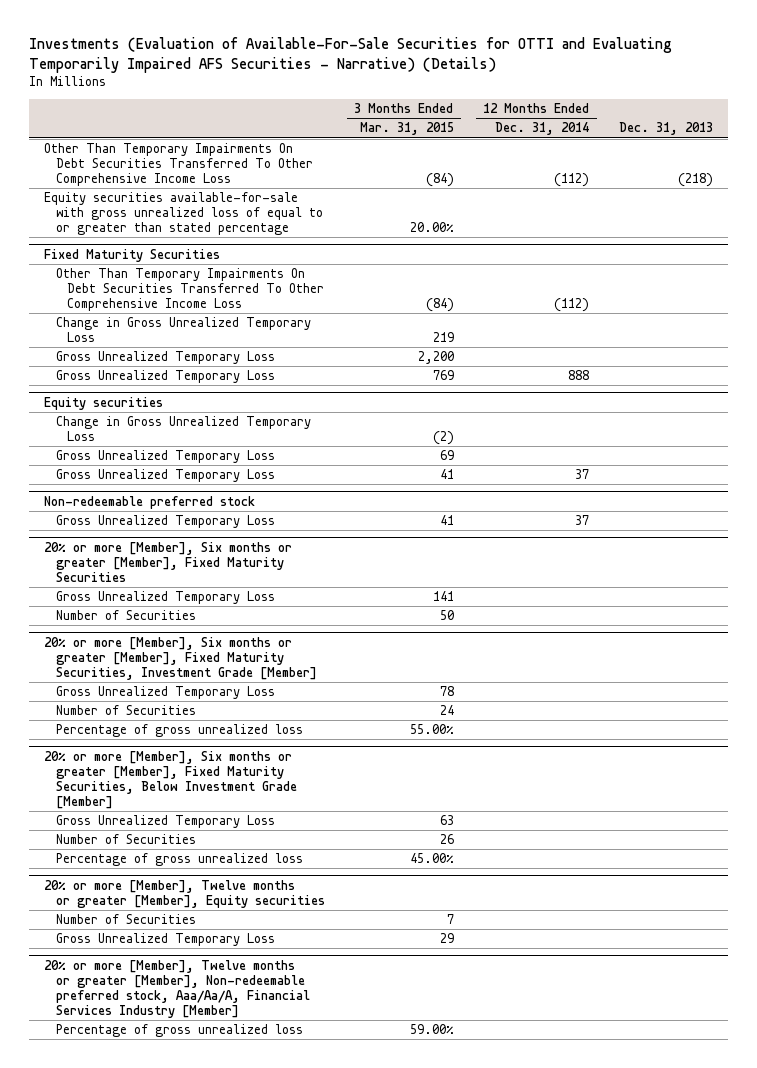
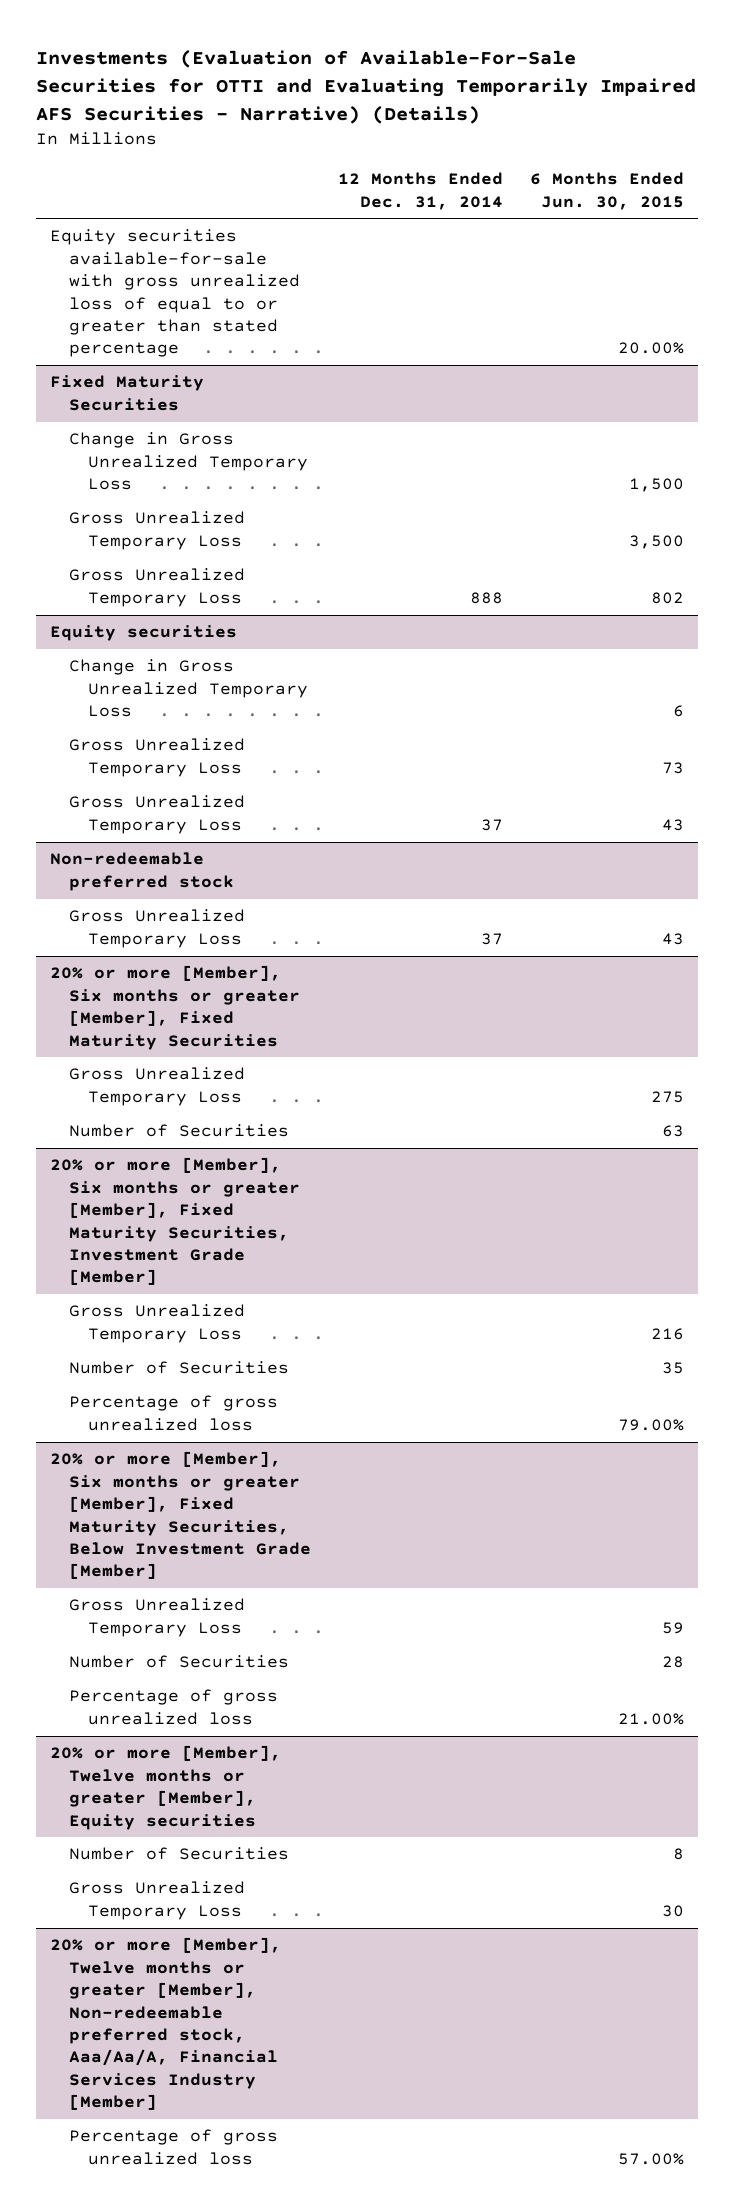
- | 3 Months Ended Mar. 31, 2015 | 12 Months Ended Dec. 31, 2014 | Dec. 31, 2013
+ | 12 Months Ended Dec. 31, 2014 | 6 Months Ended Jun. 30, 2015
- Other Than Temporary Impairments On Debt Securities Transferred To Other Comprehensive Income Loss | (84) | (112) | (218)
@ Fixed Maturity Securities
- Other Than Temporary Impairments On Debt Securities Transferred To Other Comprehensive Income Loss | (84) | (112) |

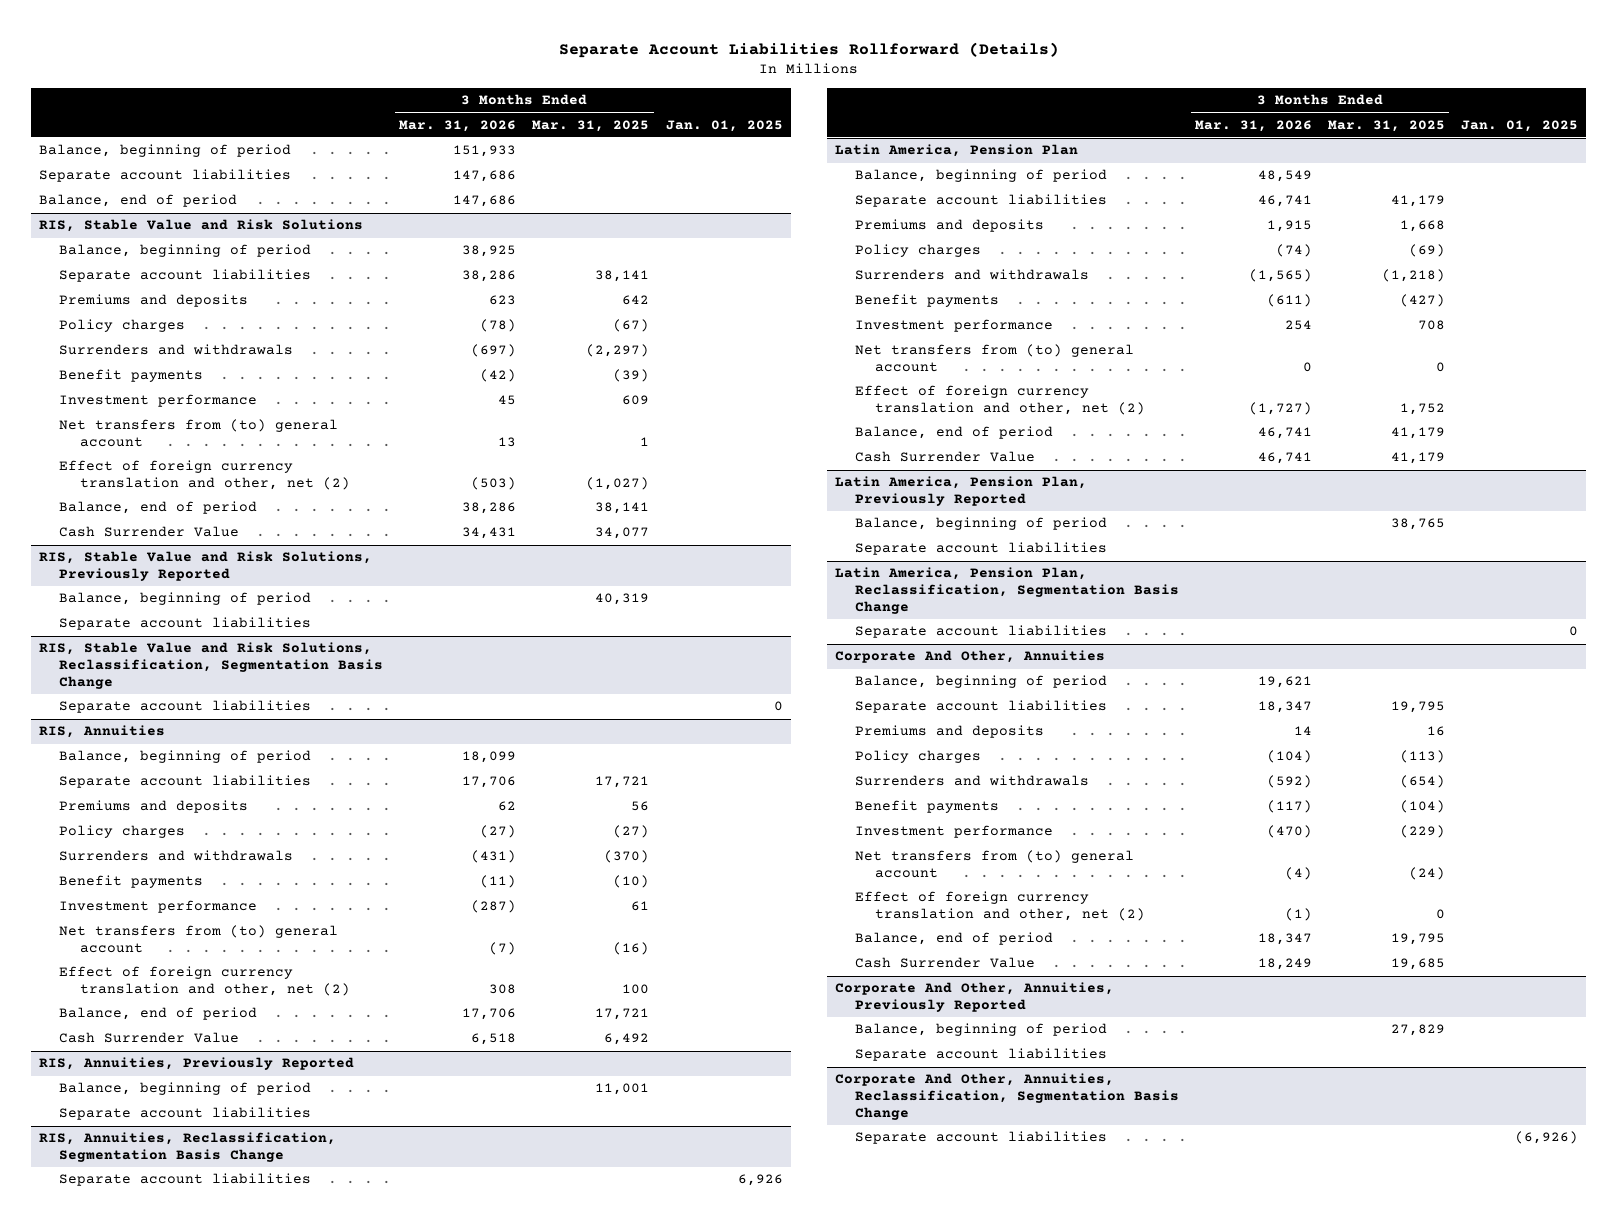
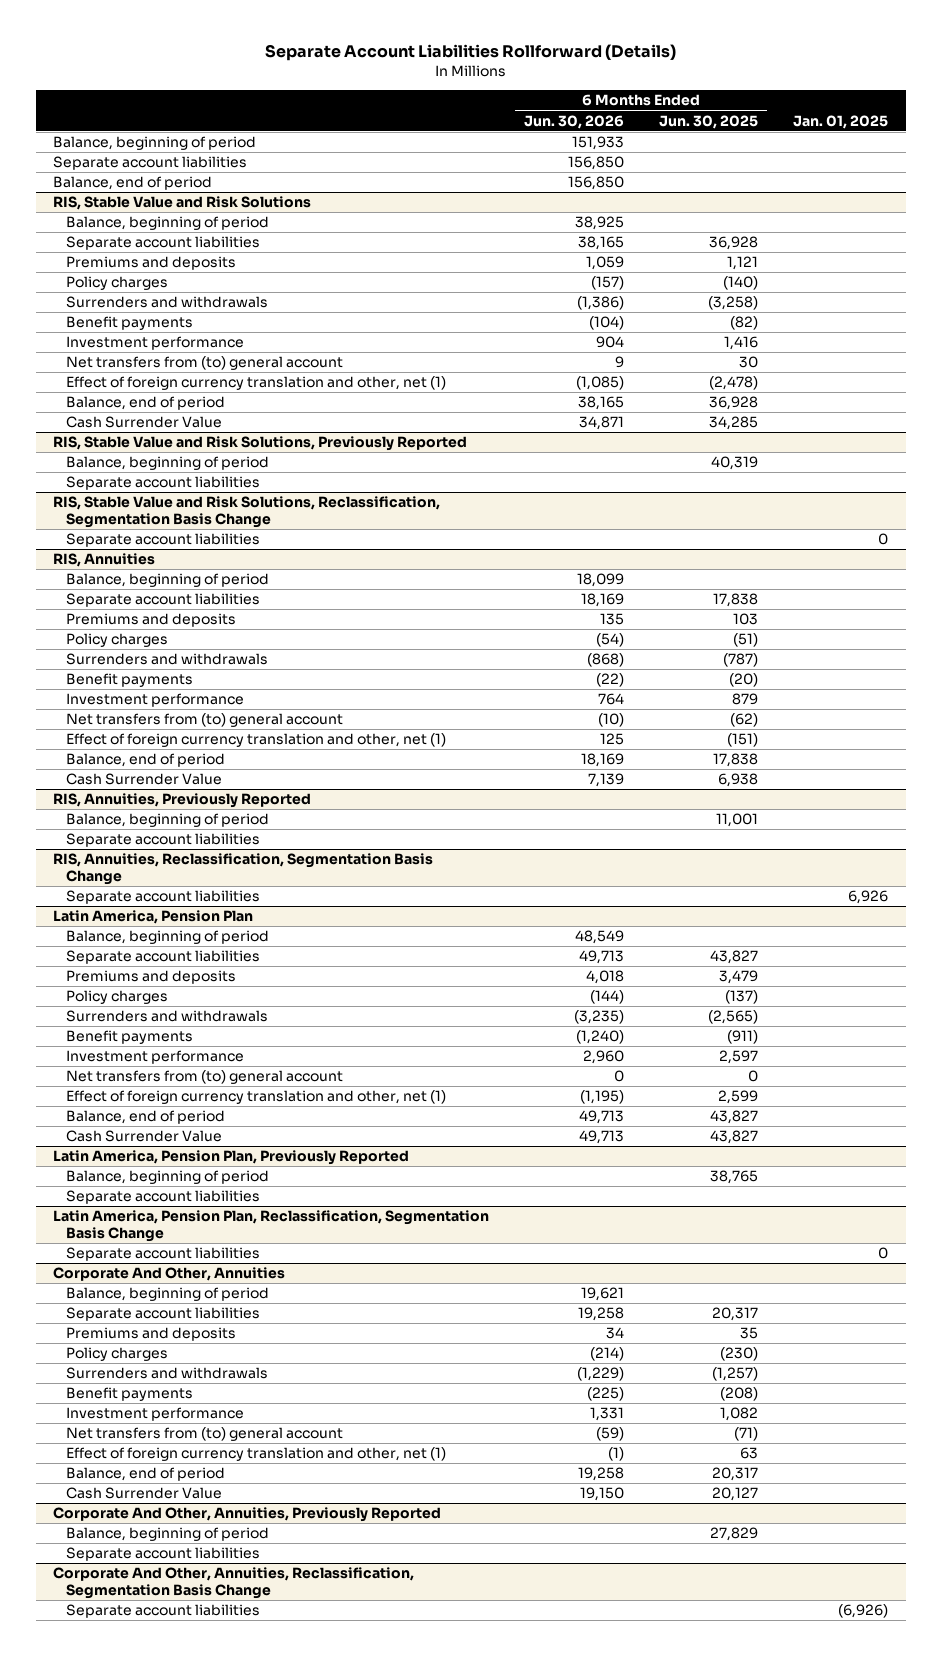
- | 3 Months Ended Mar. 31, 2026 | 3 Months Ended Mar. 31, 2025 | Jan. 01, 2025
+ | 6 Months Ended Jun. 30, 2026 | 6 Months Ended Jun. 30, 2025 | Jan. 01, 2025
@ RIS, Stable Value and Risk Solutions
- Effect of foreign currency translation and other, net (2) | (503) | (1,027) |
+ Effect of foreign currency translation and other, net (1) | (1,085) | (2,478) |
@ RIS, Annuities
- Effect of foreign currency translation and other, net (2) | 308 | 100 |
+ Effect of foreign currency translation and other, net (1) | 125 | (151) |
@ Latin America, Pension Plan
- Effect of foreign currency translation and other, net (2) | (1,727) | 1,752 |
+ Effect of foreign currency translation and other, net (1) | (1,195) | 2,599 |
@ Corporate And Other, Annuities
- Effect of foreign currency translation and other, net (2) | (1) | 0 |
+ Effect of foreign currency translation and other, net (1) | (1) | 63 |

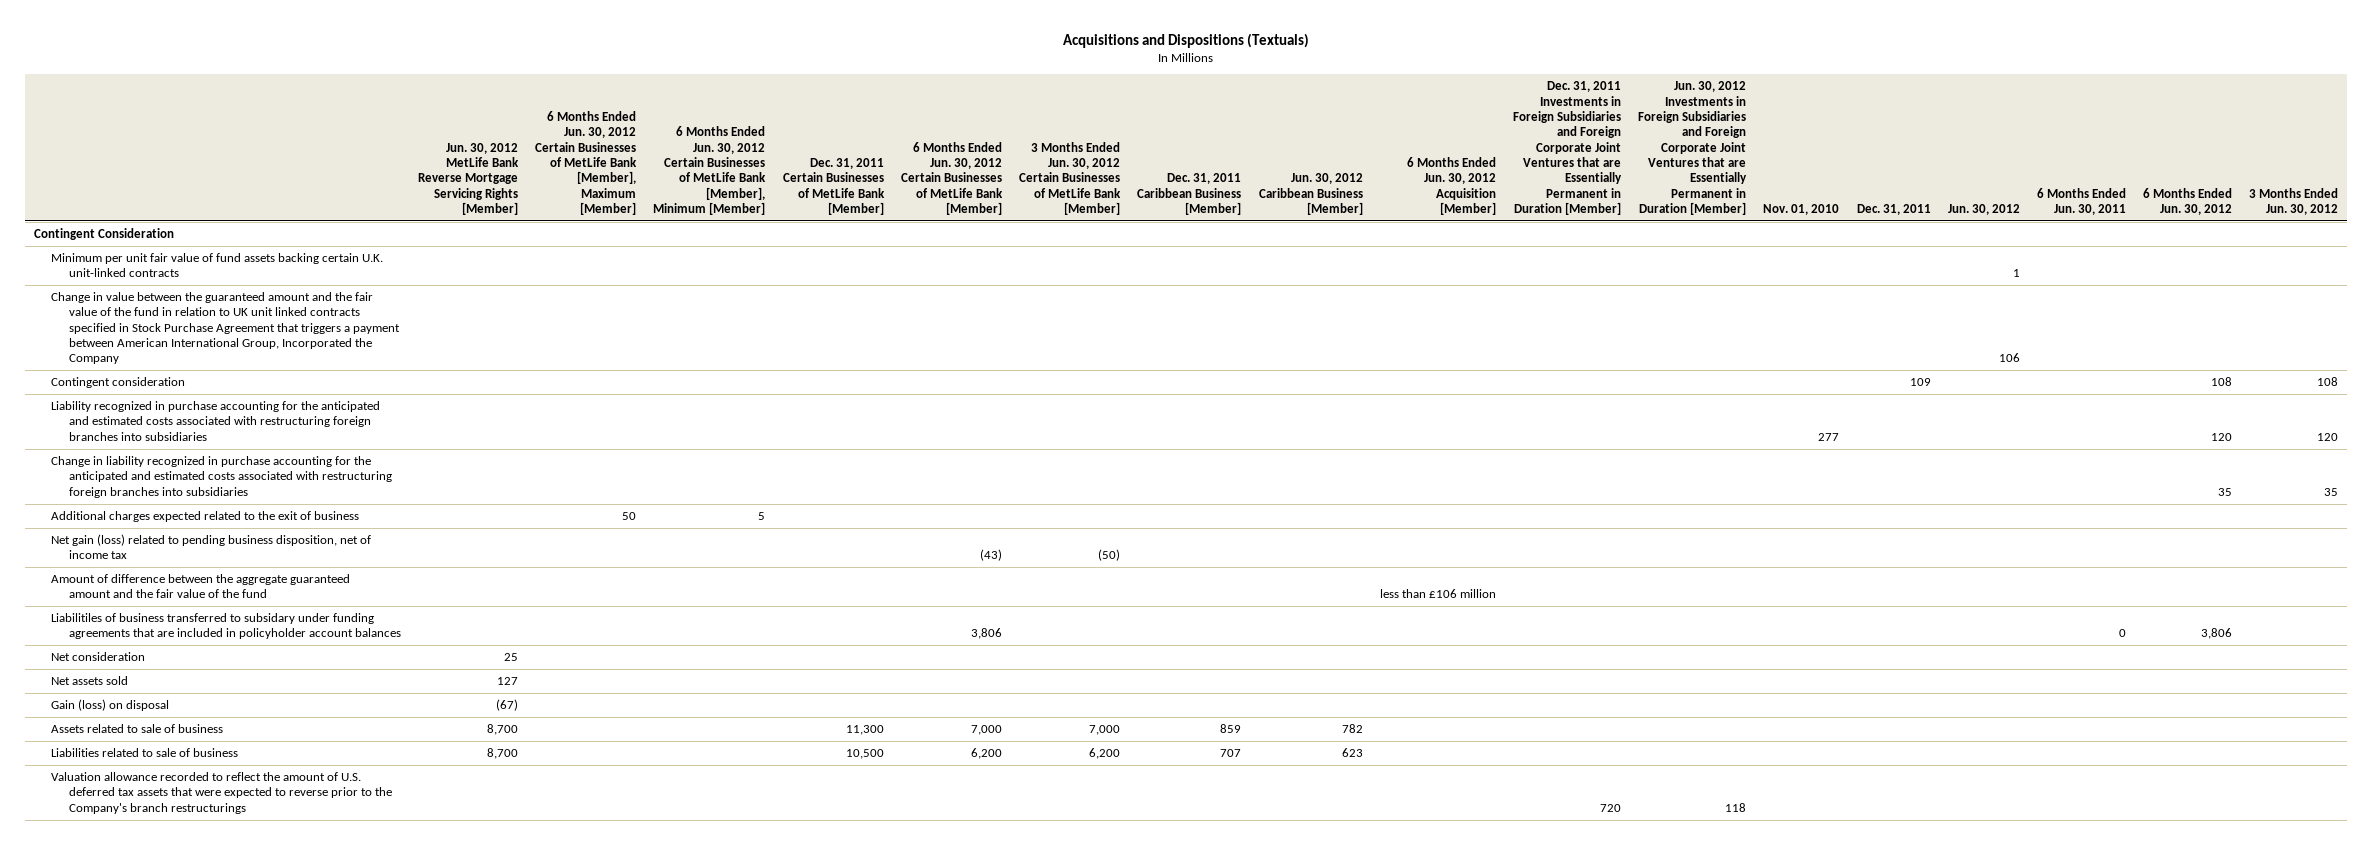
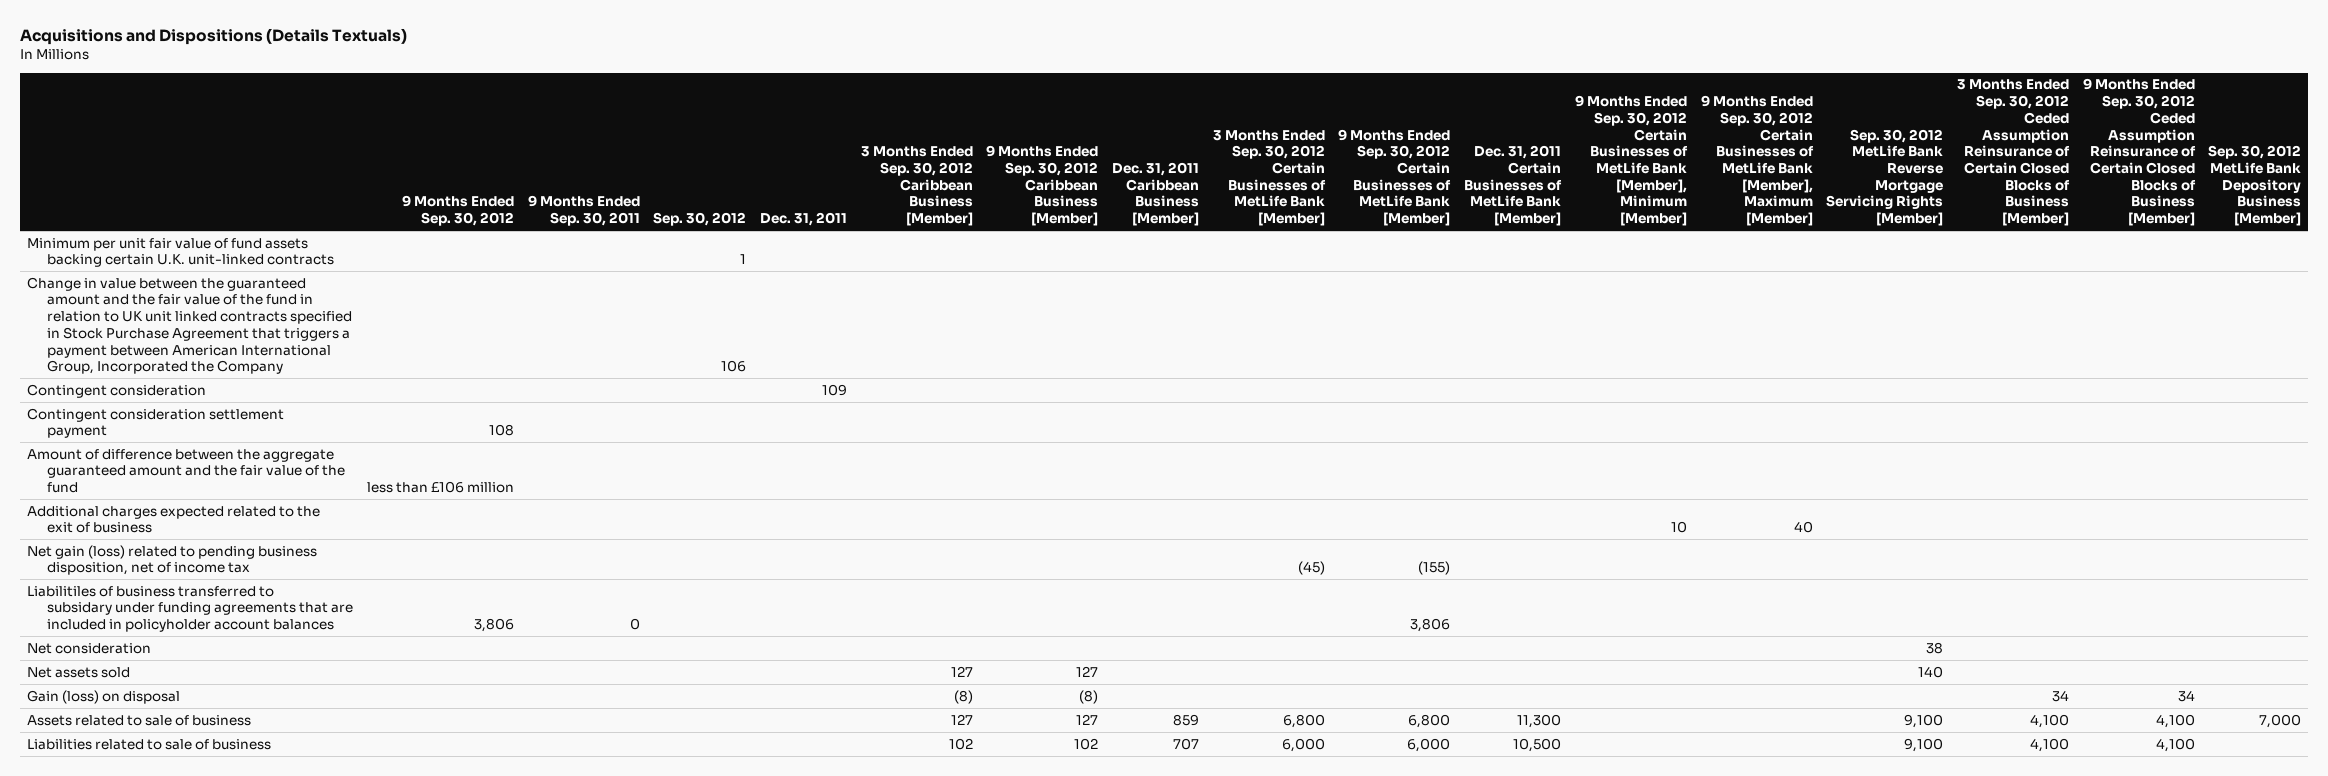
- Acquisitions and Dispositions (Textuals)
+ Acquisitions and Dispositions (Details Textuals)
- | Jun. 30, 2012 MetLife Bank Reverse Mortgage Servicing Rights [Member] | 6 Months Ended Jun. 30, 2012 Certain Businesses of MetLife Bank [Member], Maximum [Member] | 6 Months Ended Jun. 30, 2012 Certain Businesses of MetLife Bank [Member], Minimum [Member] | Dec. 31, 2011 Certain Businesses of MetLife Bank [Member] | 6 Months Ended Jun. 30, 2012 Certain Businesses of MetLife Bank [Member] | 3 Months Ended Jun. 30, 2012 Certain Businesses of MetLife Bank [Member] | Dec. 31, 2011 Caribbean Business [Member] | Jun. 30, 2012 Caribbean Business [Member] | 6 Months Ended Jun. 30, 2012 Acquisition [Member] | Dec. 31, 2011 Investments in Foreign Subsidiaries and Foreign Corporate Joint Ventures that are Essentially Permanent in Duration [Member] | Jun. 30, 2012 Investments in Foreign Subsidiaries and Foreign Corporate Joint Ventures that are Essentially Permanent in Duration [Member] | Nov. 01, 2010 | Dec. 31, 2011 | Jun. 30, 2012 | 6 Months Ended Jun. 30, 2011 | 6 Months Ended Jun. 30, 2012 | 3 Months Ended Jun. 30, 2012
+ | 9 Months Ended Sep. 30, 2012 | 9 Months Ended Sep. 30, 2011 | Sep. 30, 2012 | Dec. 31, 2011 | 3 Months Ended Sep. 30, 2012 Caribbean Business [Member] | 9 Months Ended Sep. 30, 2012 Caribbean Business [Member] | Dec. 31, 2011 Caribbean Business [Member] | 3 Months Ended Sep. 30, 2012 Certain Businesses of MetLife Bank [Member] | 9 Months Ended Sep. 30, 2012 Certain Businesses of MetLife Bank [Member] | Dec. 31, 2011 Certain Businesses of MetLife Bank [Member] | 9 Months Ended Sep. 30, 2012 Certain Businesses of MetLife Bank [Member], Minimum [Member] | 9 Months Ended Sep. 30, 2012 Certain Businesses of MetLife Bank [Member], Maximum [Member] | Sep. 30, 2012 MetLife Bank Reverse Mortgage Servicing Rights [Member] | 3 Months Ended Sep. 30, 2012 Ceded Assumption Reinsurance of Certain Closed Blocks of Business [Member] | 9 Months Ended Sep. 30, 2012 Ceded Assumption Reinsurance of Certain Closed Blocks of Business [Member] | Sep. 30, 2012 MetLife Bank Depository Business [Member]
- Contingent Consideration
- Liability recognized in purchase accounting for the anticipated and estimated costs associated with restructuring foreign branches into subsidiaries | | | | | | | | | | | | 277 | | | | 120 | 120
- Change in liability recognized in purchase accounting for the anticipated and estimated costs associated with restructuring foreign branches into subsidiaries | | | | | | | | | | | | | | | | 35 | 35
+ Contingent consideration settlement payment | 108 | | | | | | | | | | | | | | |
moved up: Amount of difference between the aggregate guaranteed amount and the fair value of the fund | less than £106 million | | | | | | | | | | | | | | |
- Valuation allowance recorded to reflect the amount of U.S. deferred tax assets that were expected to reverse prior to the Company's branch restructurings | | | | | | | | | | 720 | 118 | | | | | |

